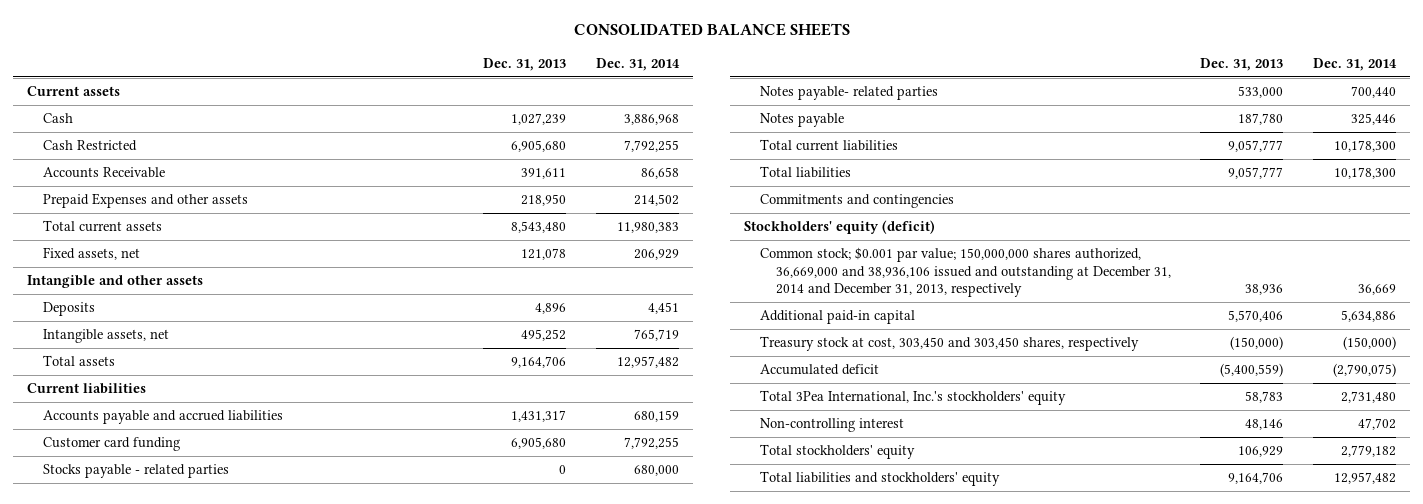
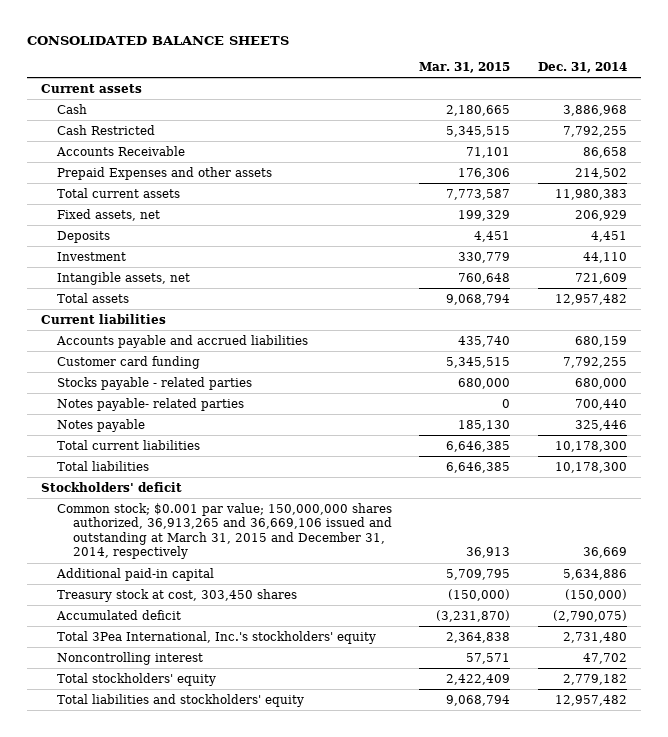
- | Dec. 31, 2013 | Dec. 31, 2014
+ | Mar. 31, 2015 | Dec. 31, 2014
- Intangible and other assets
- Intangible assets, net | 495,252 | 765,719
+ Investment | 330,779 | 44,110
+ Intangible assets, net | 760,648 | 721,609
- Commitments and contingencies
- Stockholders' equity (deficit)
- Common stock; $0.001 par value; 150,000,000 shares authorized, 36,669,000 and 38,936,106 issued and outstanding at December 31, 2014 and December 31, 2013, respectively | 38,936 | 36,669
+ Stockholders' deficit
+ Common stock; $0.001 par value; 150,000,000 shares authorized, 36,913,265 and 36,669,106 issued and outstanding at March 31, 2015 and December 31, 2014, respectively | 36,913 | 36,669
- Treasury stock at cost, 303,450 and 303,450 shares, respectively | (150,000) | (150,000)
+ Treasury stock at cost, 303,450 shares | (150,000) | (150,000)
- Non-controlling interest | 48,146 | 47,702
+ Noncontrolling interest | 57,571 | 47,702

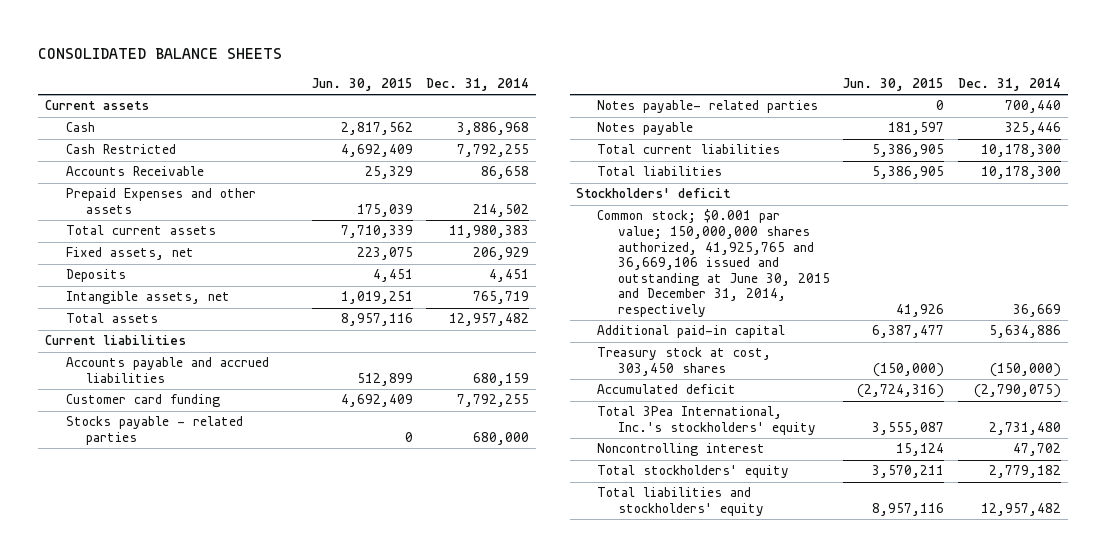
- | Mar. 31, 2015 | Dec. 31, 2014
+ | Jun. 30, 2015 | Dec. 31, 2014
- Investment | 330,779 | 44,110
- Intangible assets, net | 760,648 | 721,609
+ Intangible assets, net | 1,019,251 | 765,719
- Common stock; $0.001 par value; 150,000,000 shares authorized, 36,913,265 and 36,669,106 issued and outstanding at March 31, 2015 and December 31, 2014, respectively | 36,913 | 36,669
+ Common stock; $0.001 par value; 150,000,000 shares authorized, 41,925,765 and 36,669,106 issued and outstanding at June 30, 2015 and December 31, 2014, respectively | 41,926 | 36,669

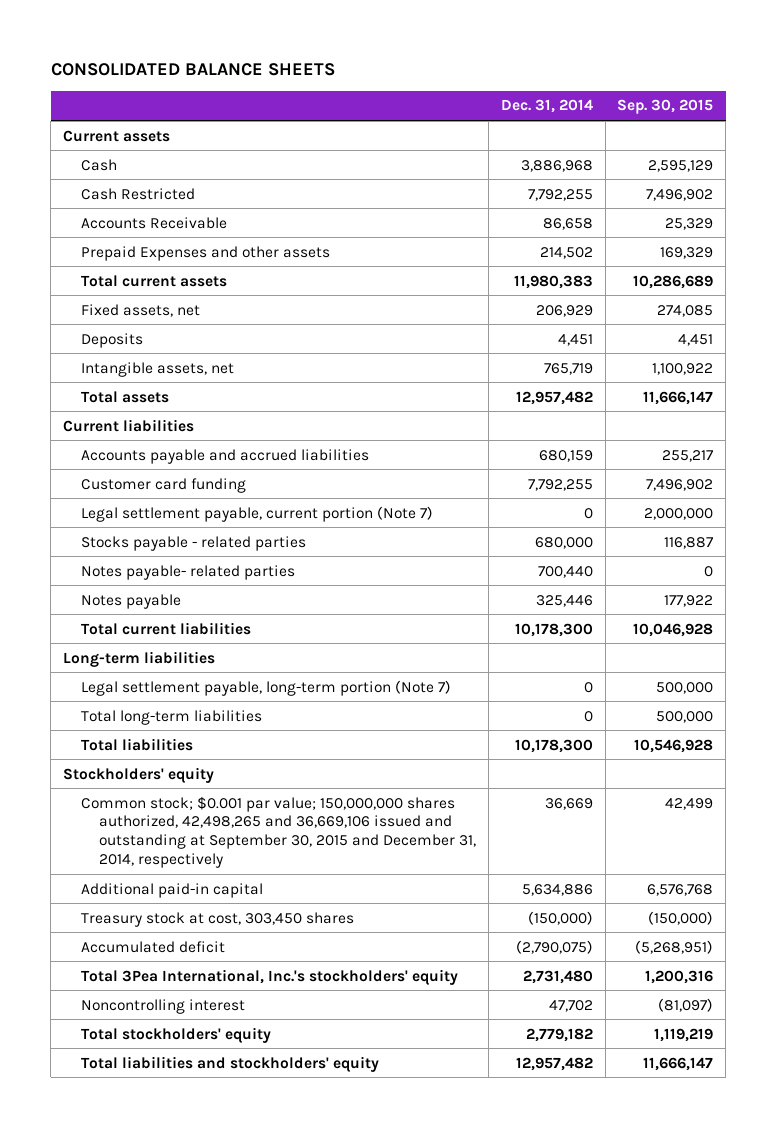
- | Jun. 30, 2015 | Dec. 31, 2014
+ | Dec. 31, 2014 | Sep. 30, 2015
+ Legal settlement payable, current portion (Note 7) | 0 | 2,000,000
+ Long-term liabilities
+ Legal settlement payable, long-term portion (Note 7) | 0 | 500,000
+ Total long-term liabilities | 0 | 500,000
- Stockholders' deficit
- Common stock; $0.001 par value; 150,000,000 shares authorized, 41,925,765 and 36,669,106 issued and outstanding at June 30, 2015 and December 31, 2014, respectively | 41,926 | 36,669
+ Stockholders' equity
+ Common stock; $0.001 par value; 150,000,000 shares authorized, 42,498,265 and 36,669,106 issued and outstanding at September 30, 2015 and December 31, 2014, respectively | 36,669 | 42,499

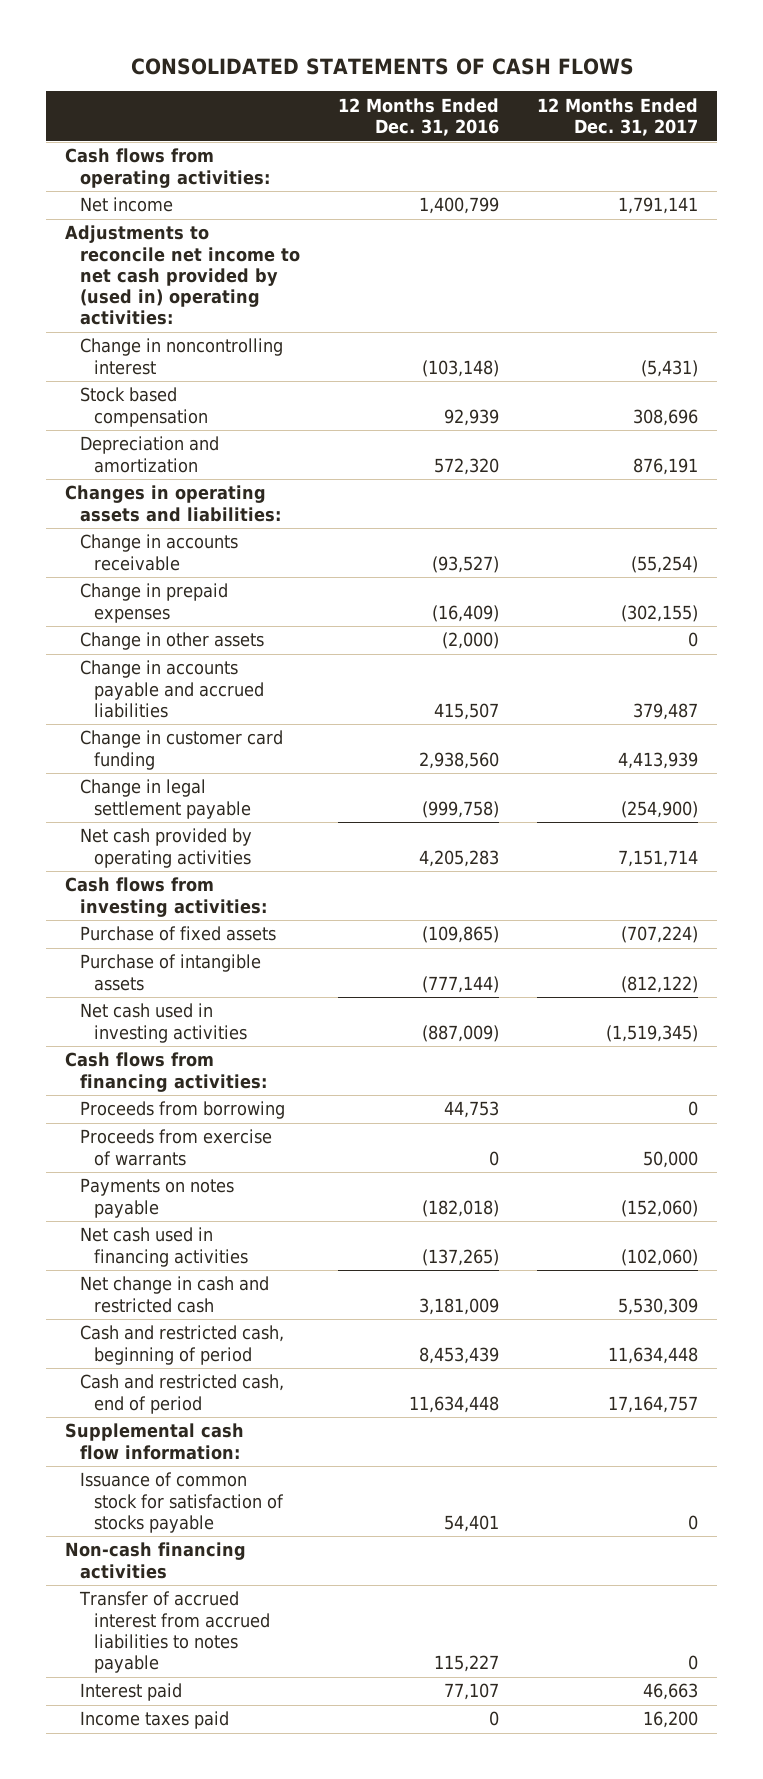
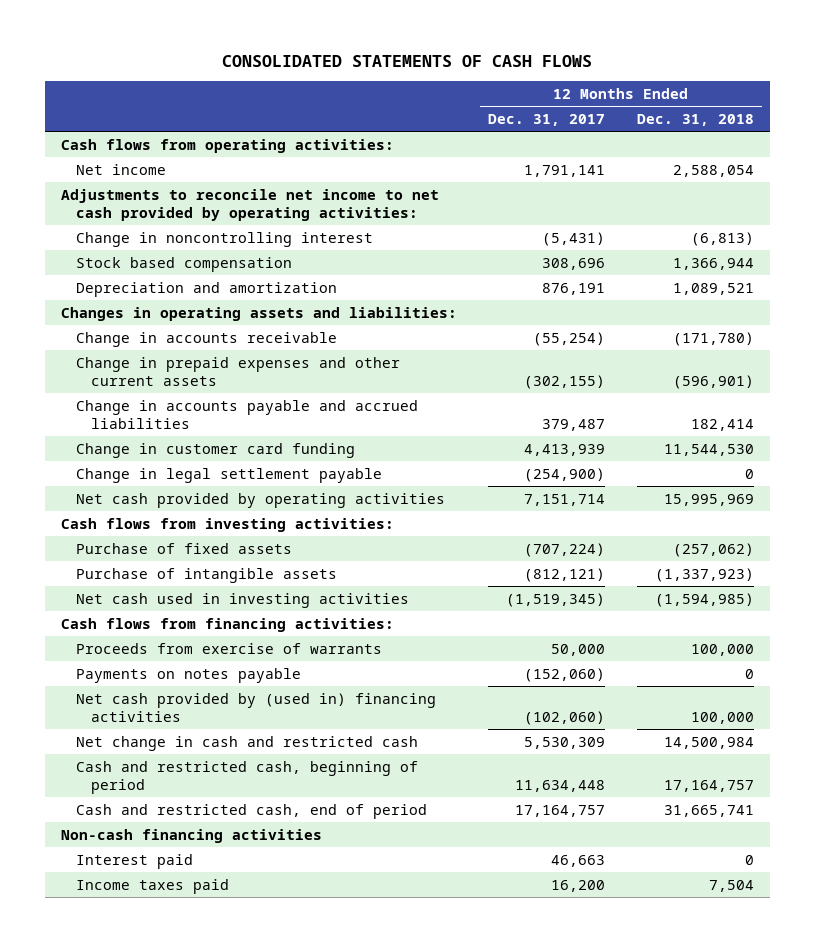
- | 12 Months Ended Dec. 31, 2016 | 12 Months Ended Dec. 31, 2017
+ | 12 Months Ended Dec. 31, 2017 | 12 Months Ended Dec. 31, 2018
- Adjustments to reconcile net income to net cash provided by (used in) operating activities:
+ Adjustments to reconcile net income to net cash provided by operating activities:
- Change in prepaid expenses | (16,409) | (302,155)
- Change in other assets | (2,000) | 0
+ Change in prepaid expenses and other current assets | (302,155) | (596,901)
- Purchase of intangible assets | (777,144) | (812,122)
+ Purchase of intangible assets | (812,121) | (1,337,923)
- Proceeds from borrowing | 44,753 | 0
- Net cash used in financing activities | (137,265) | (102,060)
+ Net cash provided by (used in) financing activities | (102,060) | 100,000
- Supplemental cash flow information:
- Issuance of common stock for satisfaction of stocks payable | 54,401 | 0
- Transfer of accrued interest from accrued liabilities to notes payable | 115,227 | 0

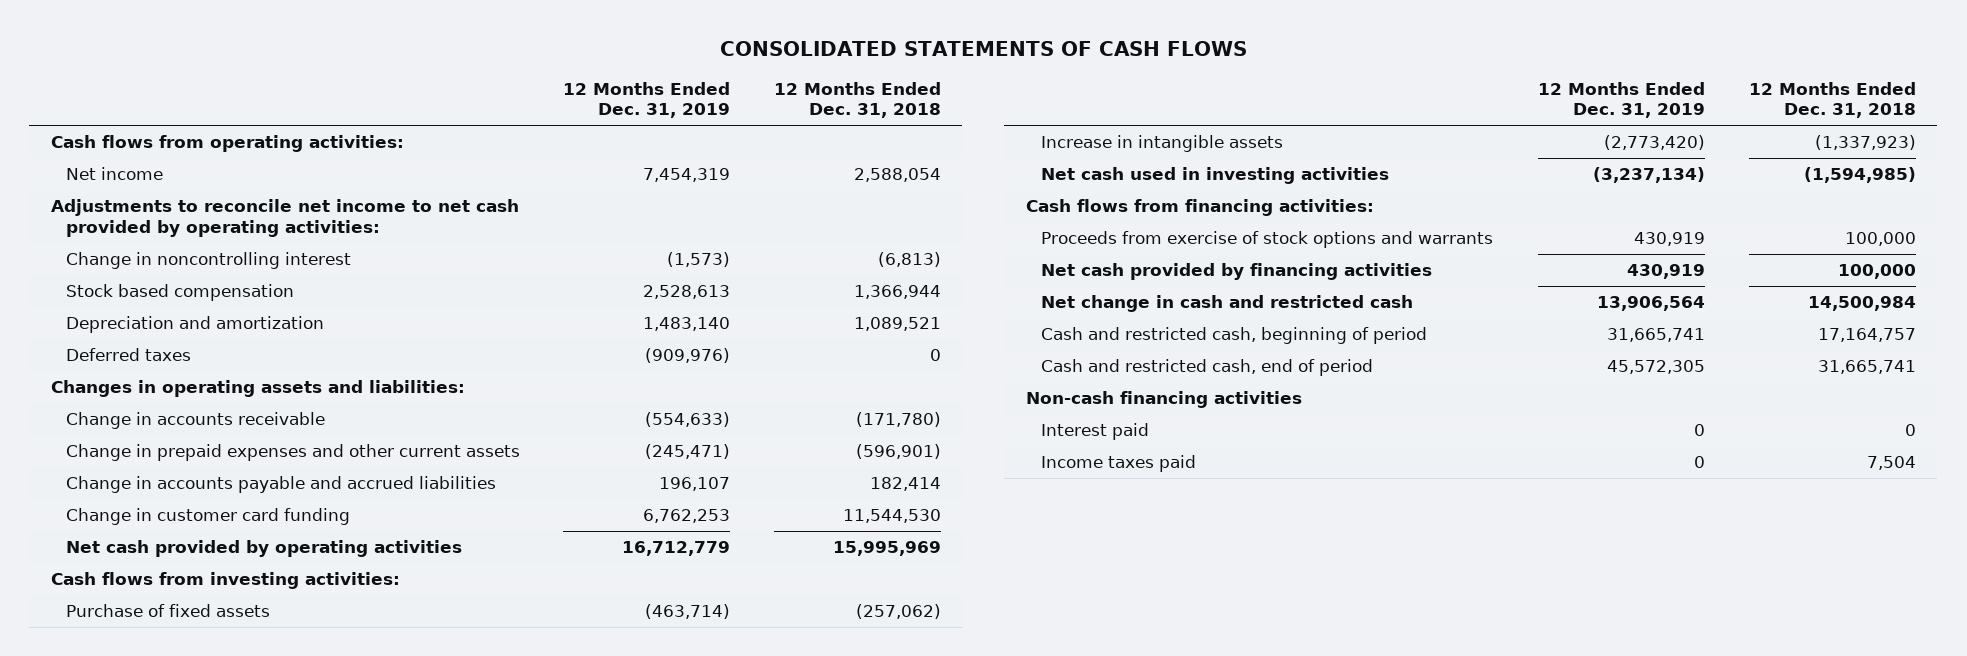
- | 12 Months Ended Dec. 31, 2017 | 12 Months Ended Dec. 31, 2018
+ | 12 Months Ended Dec. 31, 2019 | 12 Months Ended Dec. 31, 2018
+ Deferred taxes | (909,976) | 0
- Change in legal settlement payable | (254,900) | 0
- Purchase of intangible assets | (812,121) | (1,337,923)
+ Increase in intangible assets | (2,773,420) | (1,337,923)
- Proceeds from exercise of warrants | 50,000 | 100,000
- Payments on notes payable | (152,060) | 0
- Net cash provided by (used in) financing activities | (102,060) | 100,000
+ Proceeds from exercise of stock options and warrants | 430,919 | 100,000
+ Net cash provided by financing activities | 430,919 | 100,000

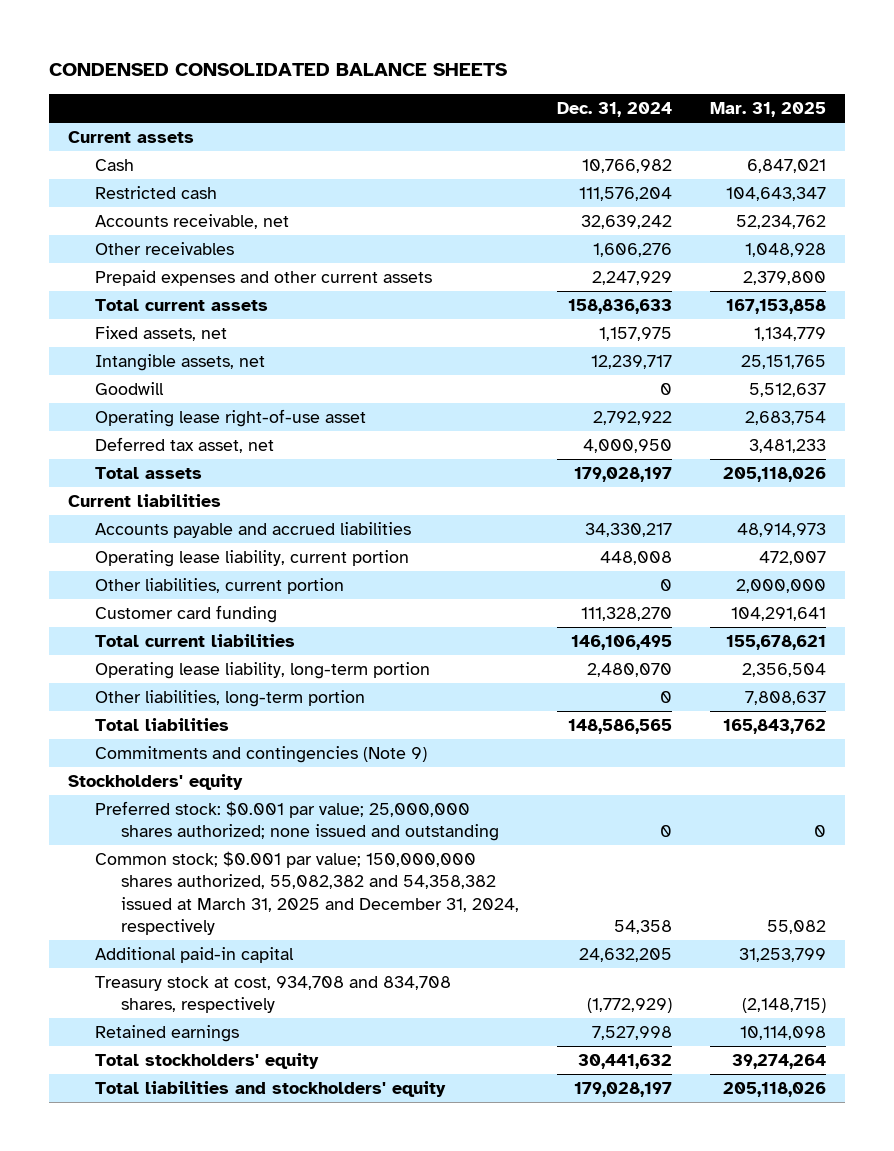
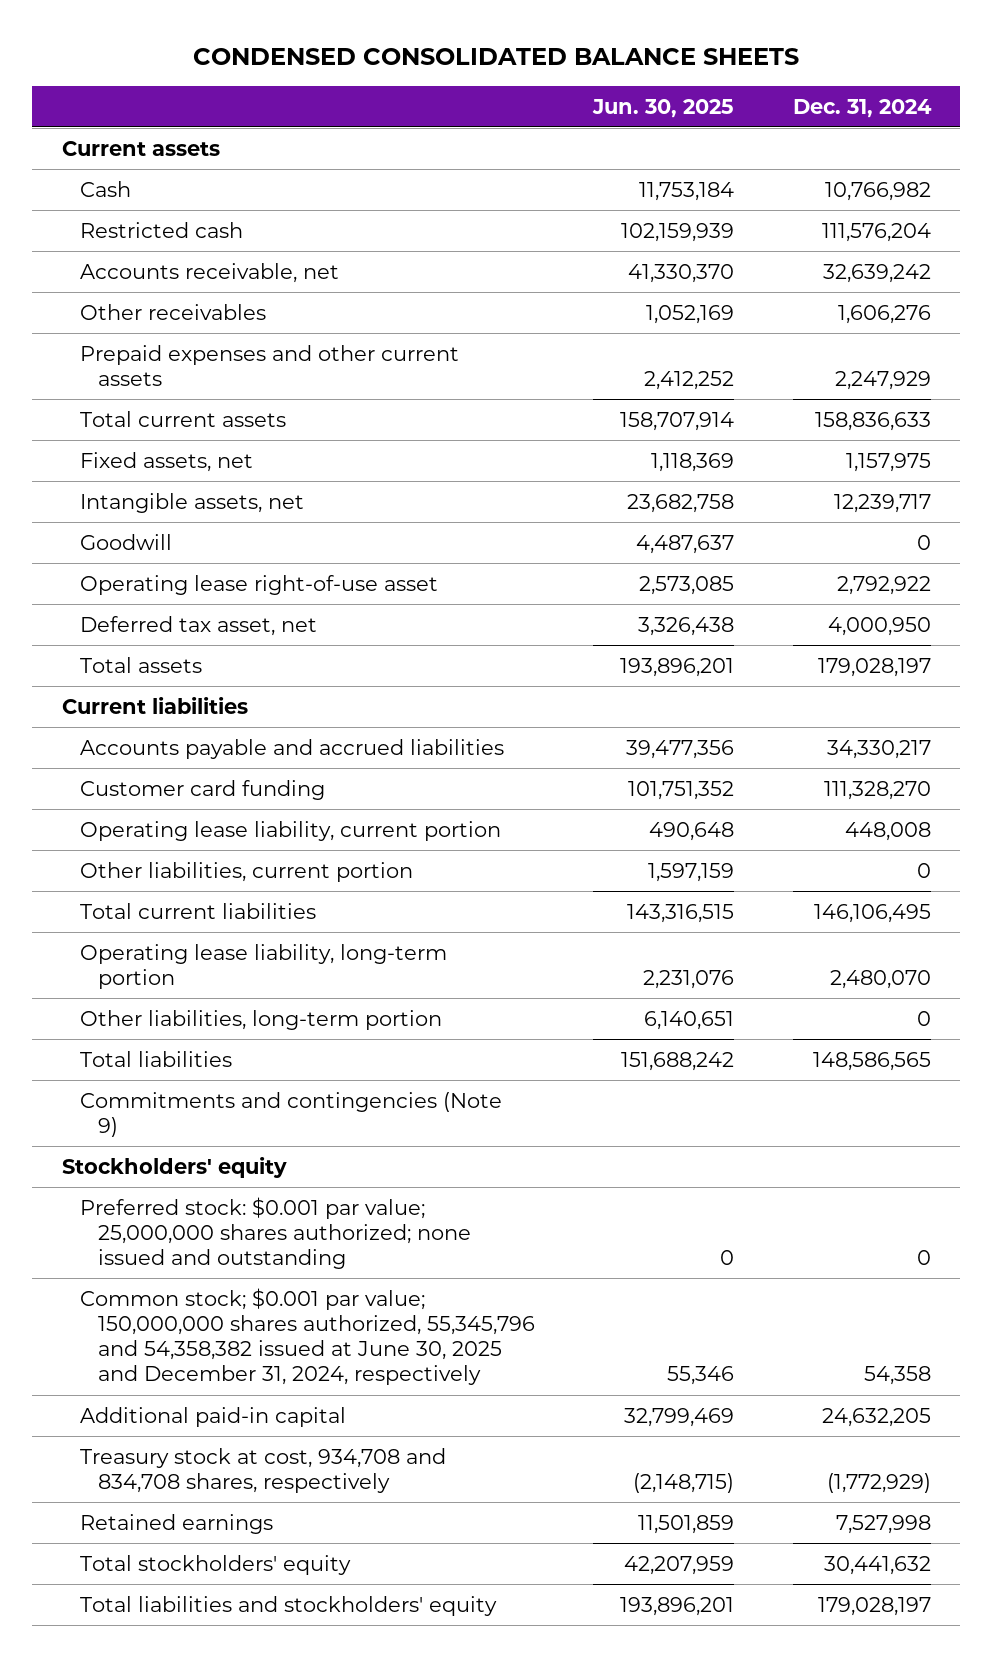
- | Dec. 31, 2024 | Mar. 31, 2025
+ | Jun. 30, 2025 | Dec. 31, 2024
moved up: Customer card funding | 101,751,352 | 111,328,270
- Common stock; $0.001 par value; 150,000,000 shares authorized, 55,082,382 and 54,358,382 issued at March 31, 2025 and December 31, 2024, respectively | 54,358 | 55,082
+ Common stock; $0.001 par value; 150,000,000 shares authorized, 55,345,796 and 54,358,382 issued at June 30, 2025 and December 31, 2024, respectively | 55,346 | 54,358

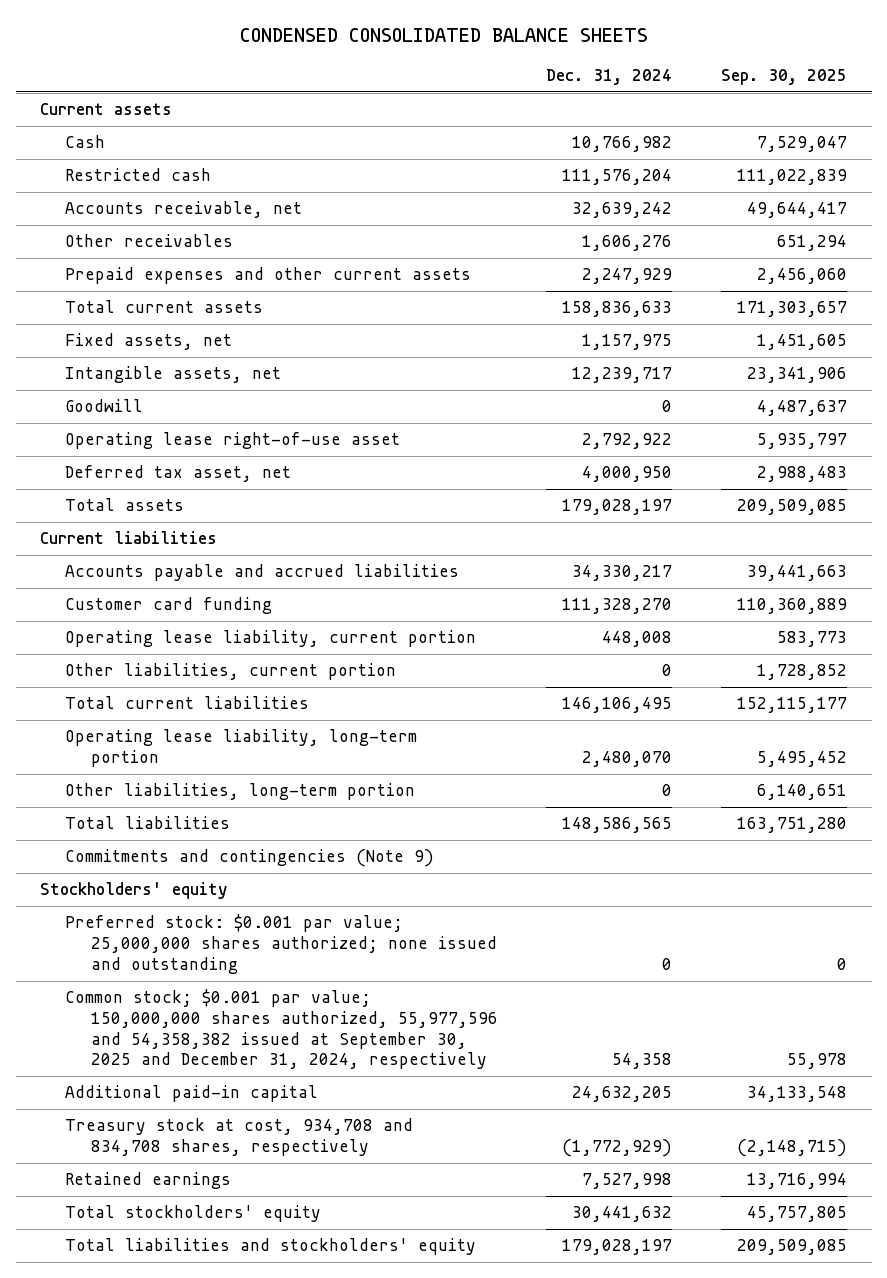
- | Jun. 30, 2025 | Dec. 31, 2024
+ | Dec. 31, 2024 | Sep. 30, 2025
- Common stock; $0.001 par value; 150,000,000 shares authorized, 55,345,796 and 54,358,382 issued at June 30, 2025 and December 31, 2024, respectively | 55,346 | 54,358
+ Common stock; $0.001 par value; 150,000,000 shares authorized, 55,977,596 and 54,358,382 issued at September 30, 2025 and December 31, 2024, respectively | 54,358 | 55,978

